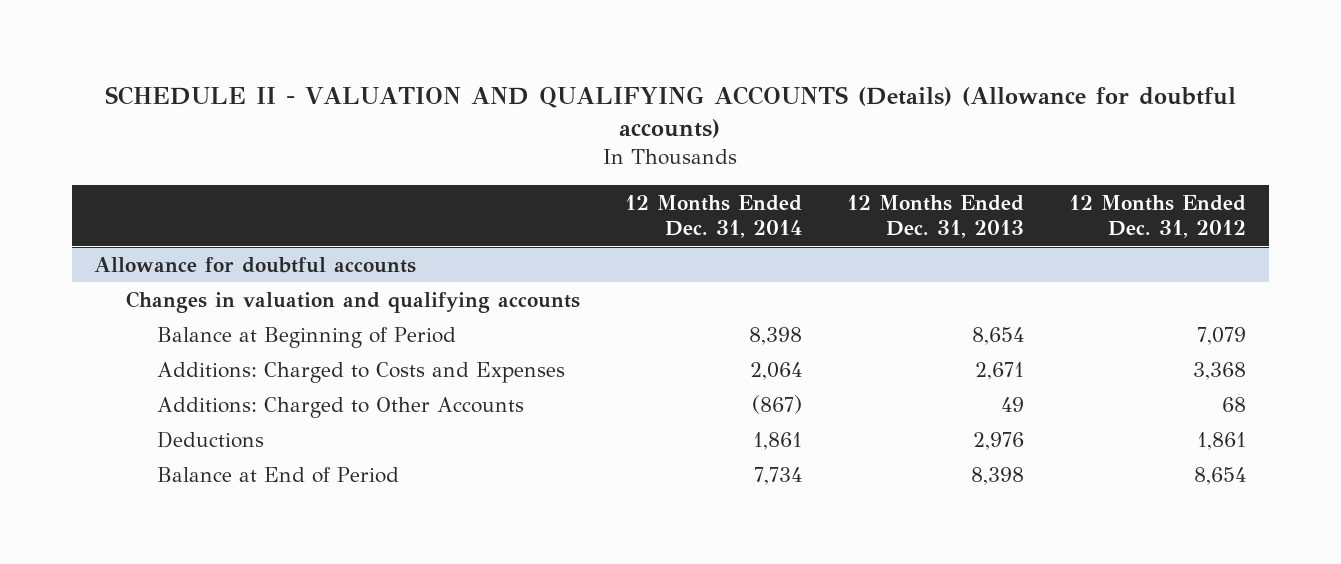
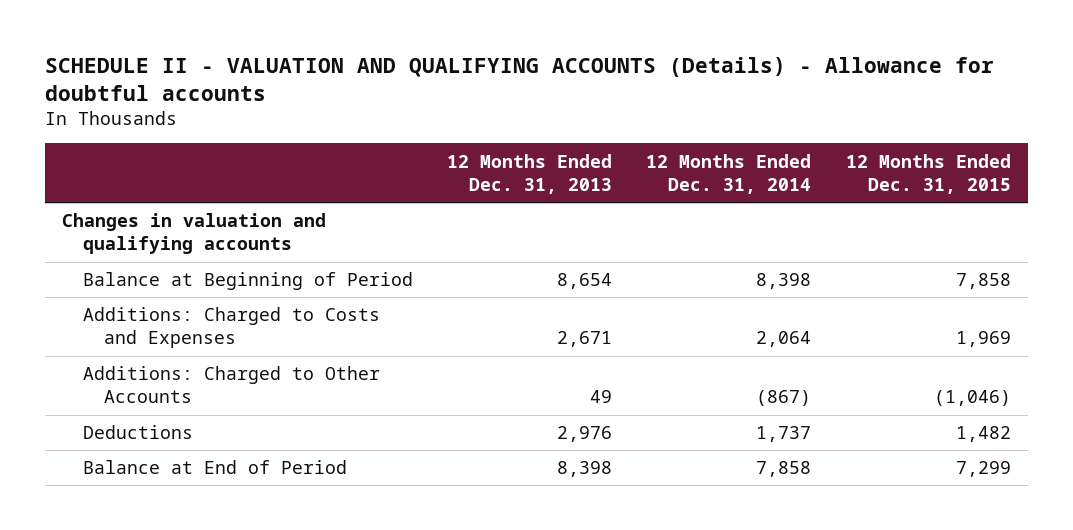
- SCHEDULE II - VALUATION AND QUALIFYING ACCOUNTS (Details) (Allowance for doubtful accounts)
+ SCHEDULE II - VALUATION AND QUALIFYING ACCOUNTS (Details) - Allowance for doubtful accounts
- | 12 Months Ended Dec. 31, 2014 | 12 Months Ended Dec. 31, 2013 | 12 Months Ended Dec. 31, 2012
+ | 12 Months Ended Dec. 31, 2013 | 12 Months Ended Dec. 31, 2014 | 12 Months Ended Dec. 31, 2015
- Allowance for doubtful accounts
- Deductions | 1,861 | 2,976 | 1,861
- Balance at End of Period | 7,734 | 8,398 | 8,654
+ Deductions | 2,976 | 1,737 | 1,482
+ Balance at End of Period | 8,398 | 7,858 | 7,299

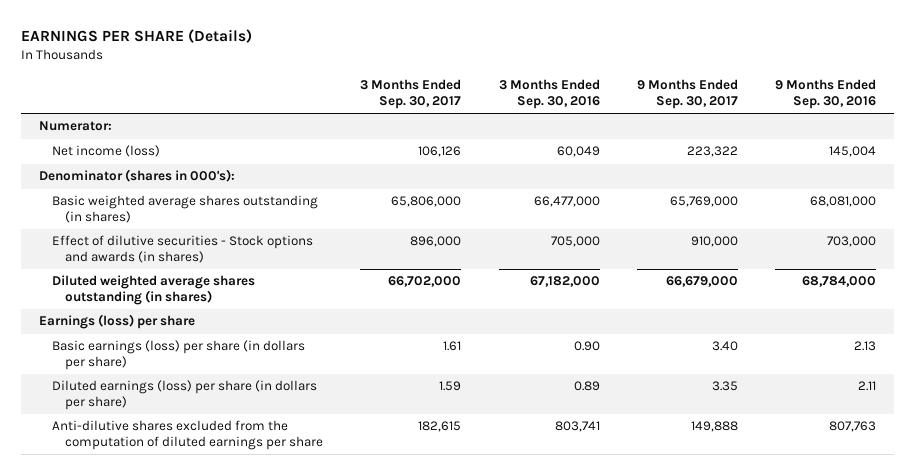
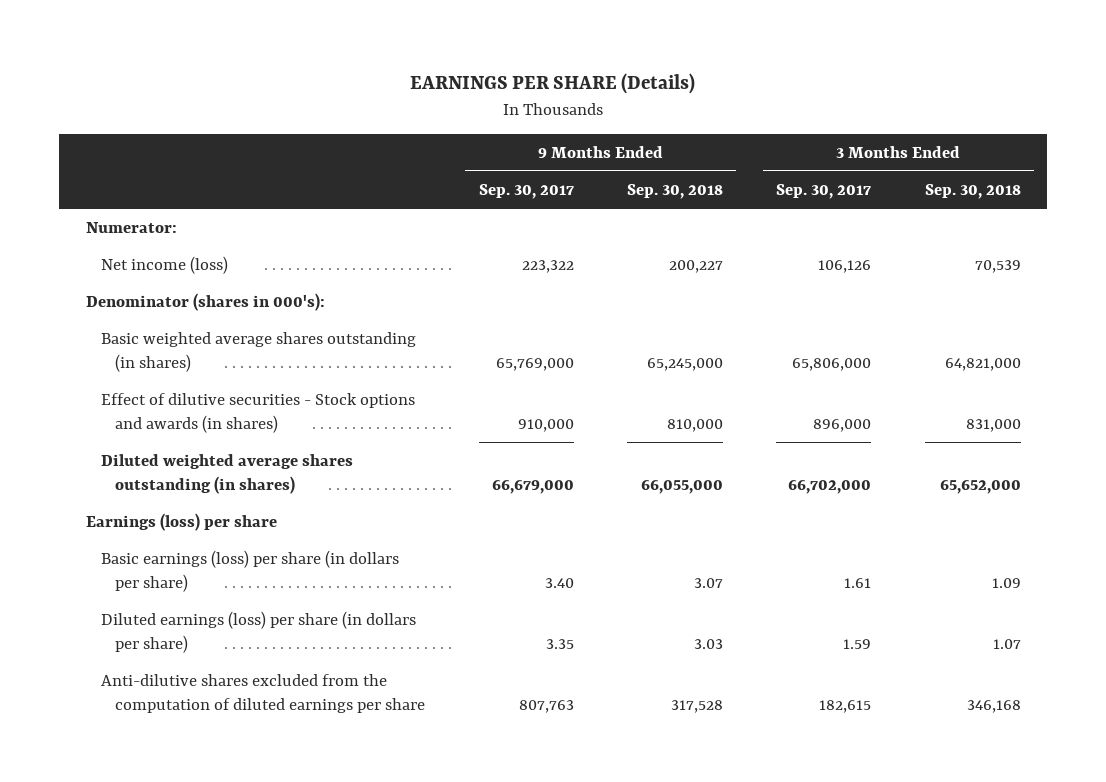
- | 3 Months Ended Sep. 30, 2017 | 3 Months Ended Sep. 30, 2016 | 9 Months Ended Sep. 30, 2017 | 9 Months Ended Sep. 30, 2016
+ | 9 Months Ended Sep. 30, 2017 | 9 Months Ended Sep. 30, 2018 | 3 Months Ended Sep. 30, 2017 | 3 Months Ended Sep. 30, 2018
- Anti-dilutive shares excluded from the computation of diluted earnings per share | 182,615 | 803,741 | 149,888 | 807,763
+ Anti-dilutive shares excluded from the computation of diluted earnings per share | 807,763 | 317,528 | 182,615 | 346,168

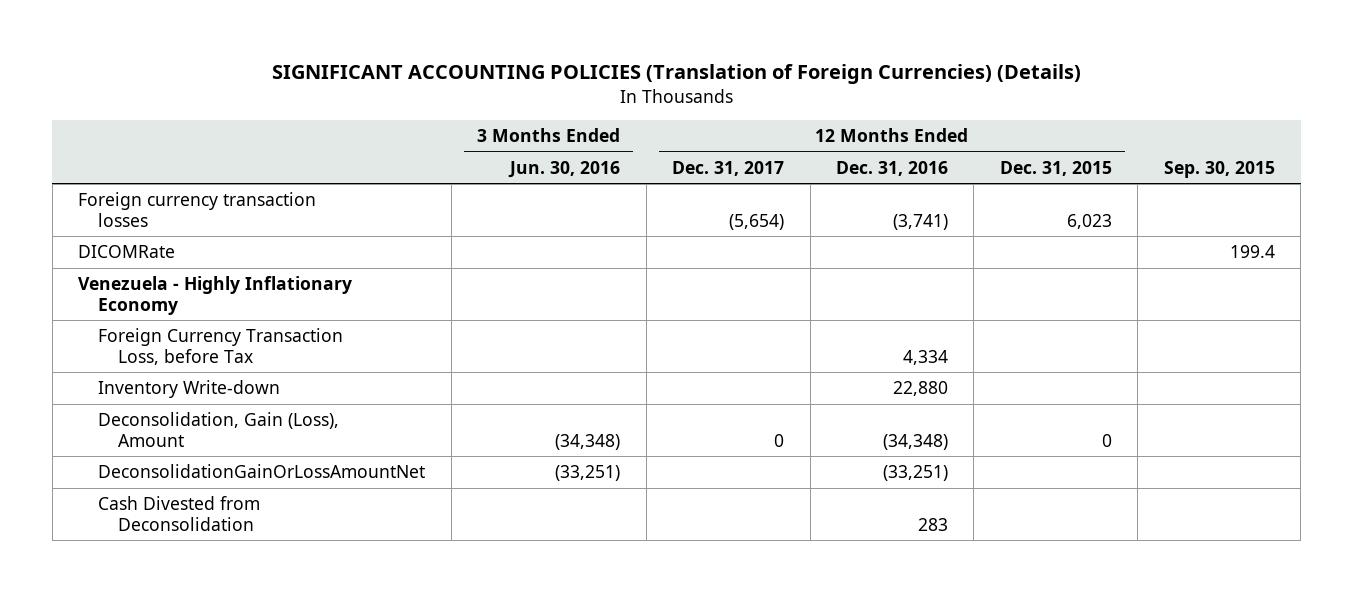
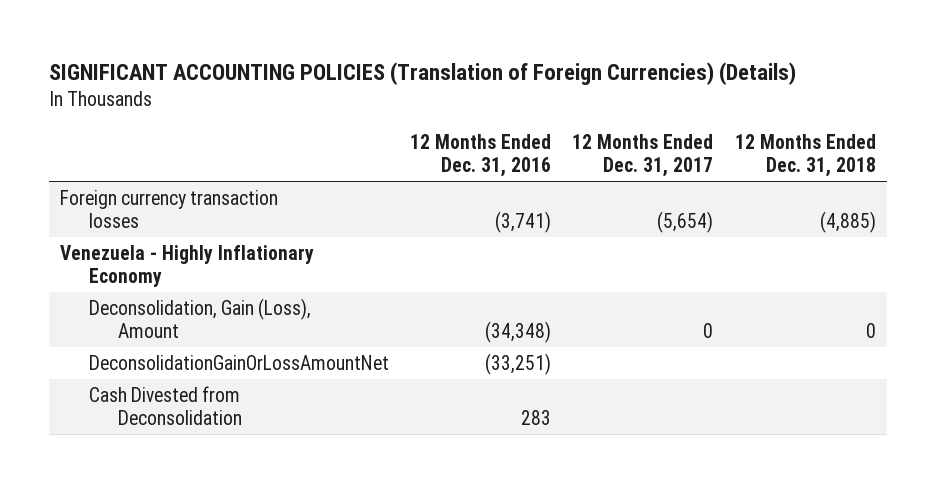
- | 3 Months Ended Jun. 30, 2016 | 12 Months Ended Dec. 31, 2017 | 12 Months Ended Dec. 31, 2016 | 12 Months Ended Dec. 31, 2015 | Sep. 30, 2015
+ | 12 Months Ended Dec. 31, 2016 | 12 Months Ended Dec. 31, 2017 | 12 Months Ended Dec. 31, 2018
- DICOMRate | | | | | 199.4
- Foreign Currency Transaction Loss, before Tax | | | 4,334 | |
- Inventory Write-down | | | 22,880 | |

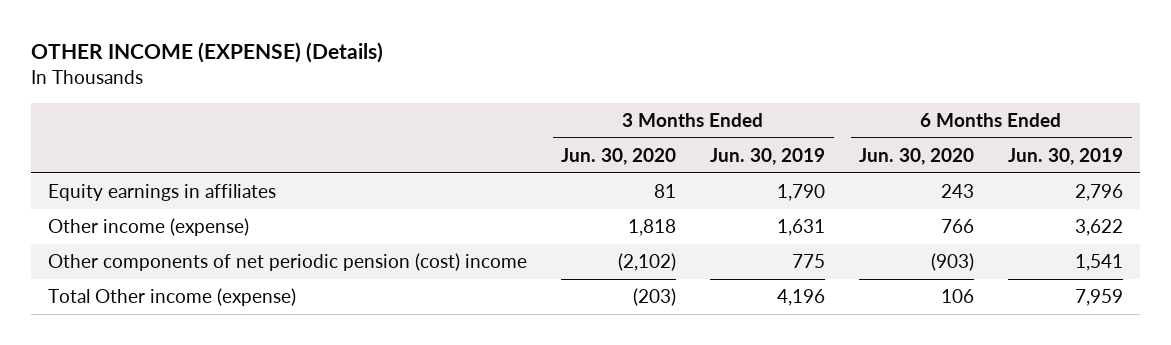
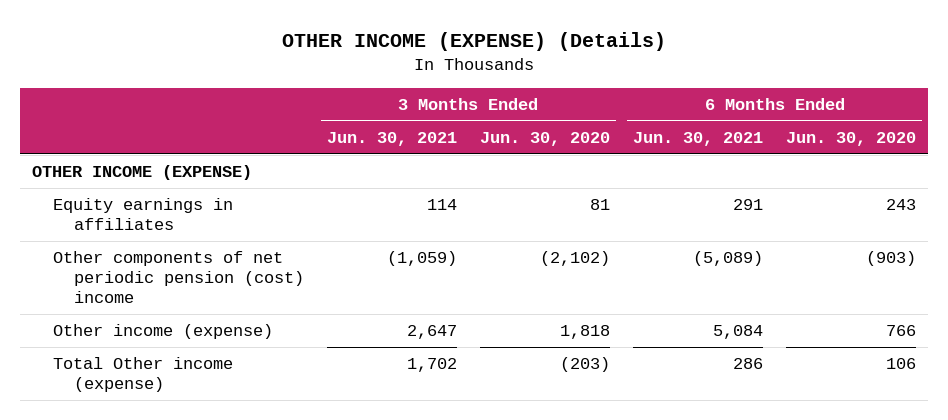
- | 3 Months Ended Jun. 30, 2020 | 3 Months Ended Jun. 30, 2019 | 6 Months Ended Jun. 30, 2020 | 6 Months Ended Jun. 30, 2019
+ | 3 Months Ended Jun. 30, 2021 | 3 Months Ended Jun. 30, 2020 | 6 Months Ended Jun. 30, 2021 | 6 Months Ended Jun. 30, 2020
+ OTHER INCOME (EXPENSE)
moved down: Other income (expense) | 2,647 | 1,818 | 5,084 | 766

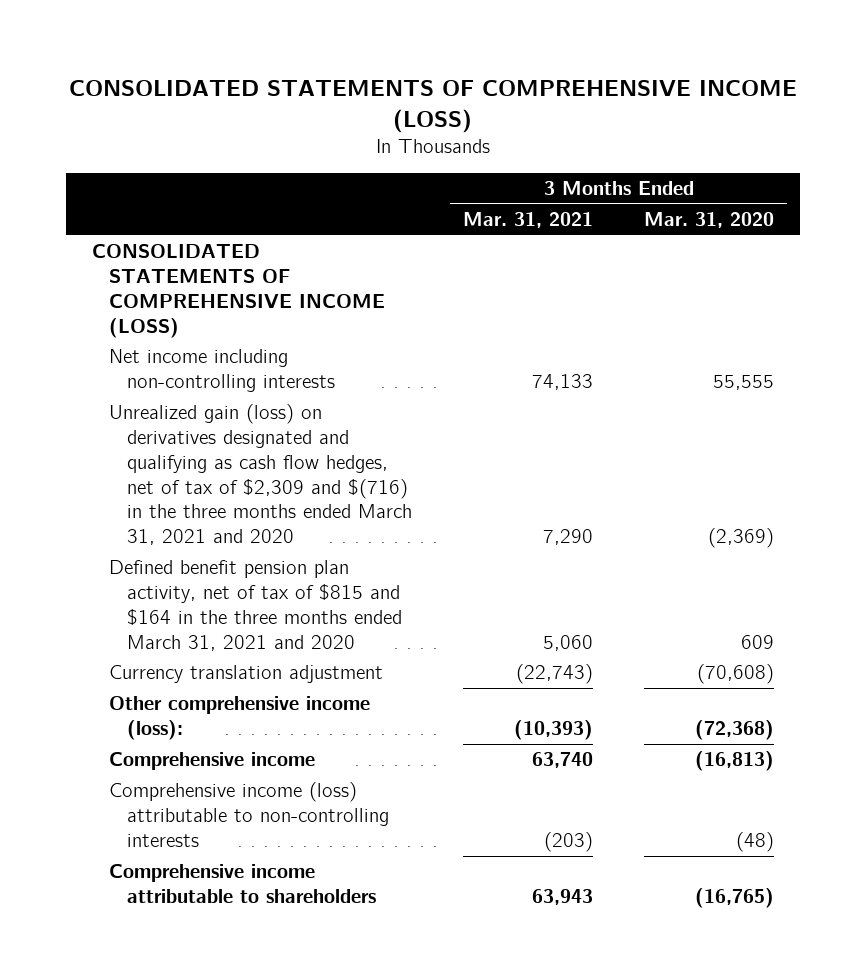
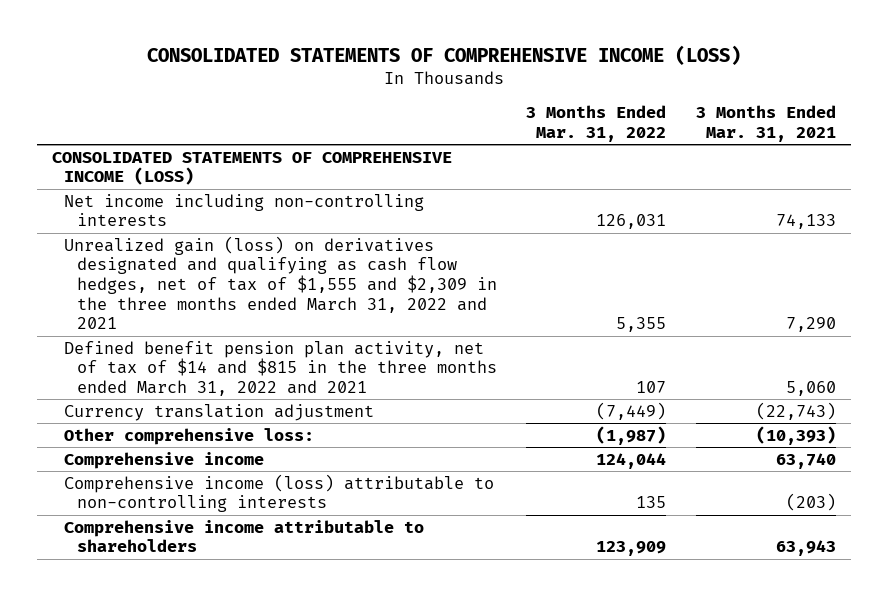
- | 3 Months Ended Mar. 31, 2021 | 3 Months Ended Mar. 31, 2020
+ | 3 Months Ended Mar. 31, 2022 | 3 Months Ended Mar. 31, 2021
- Unrealized gain (loss) on derivatives designated and qualifying as cash flow hedges, net of tax of $2,309 and $(716) in the three months ended March 31, 2021 and 2020 | 7,290 | (2,369)
- Defined benefit pension plan activity, net of tax of $815 and $164 in the three months ended March 31, 2021 and 2020 | 5,060 | 609
+ Unrealized gain (loss) on derivatives designated and qualifying as cash flow hedges, net of tax of $1,555 and $2,309 in the three months ended March 31, 2022 and 2021 | 5,355 | 7,290
+ Defined benefit pension plan activity, net of tax of $14 and $815 in the three months ended March 31, 2022 and 2021 | 107 | 5,060
- Other comprehensive income (loss): | (10,393) | (72,368)
+ Other comprehensive loss: | (1,987) | (10,393)

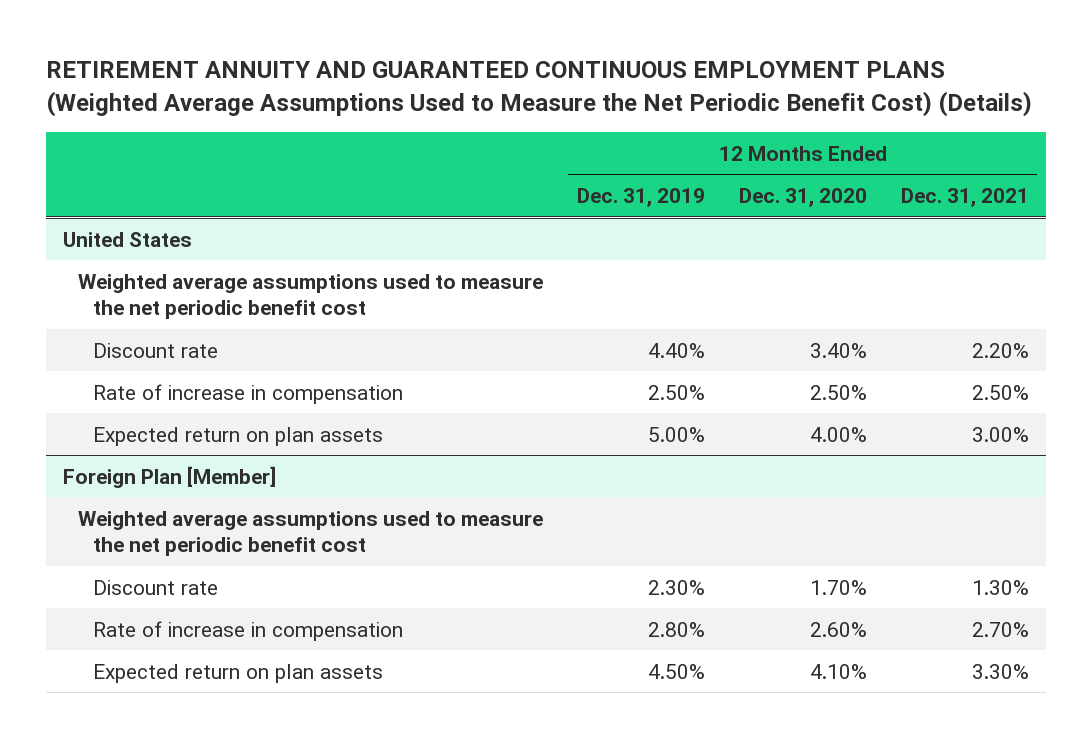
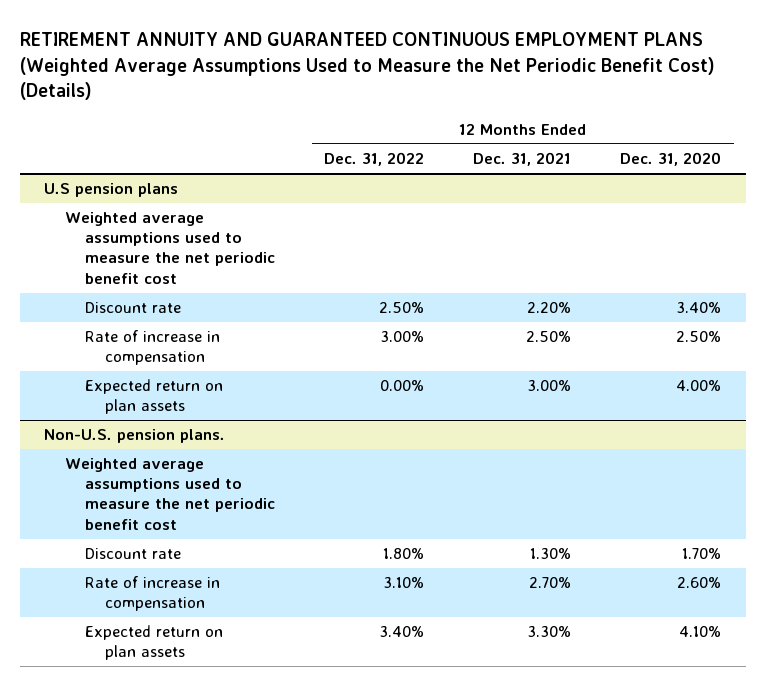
- | 12 Months Ended Dec. 31, 2019 | 12 Months Ended Dec. 31, 2020 | 12 Months Ended Dec. 31, 2021
+ | 12 Months Ended Dec. 31, 2022 | 12 Months Ended Dec. 31, 2021 | 12 Months Ended Dec. 31, 2020
- United States
+ U.S pension plans
- Foreign Plan [Member]
+ Non-U.S. pension plans.

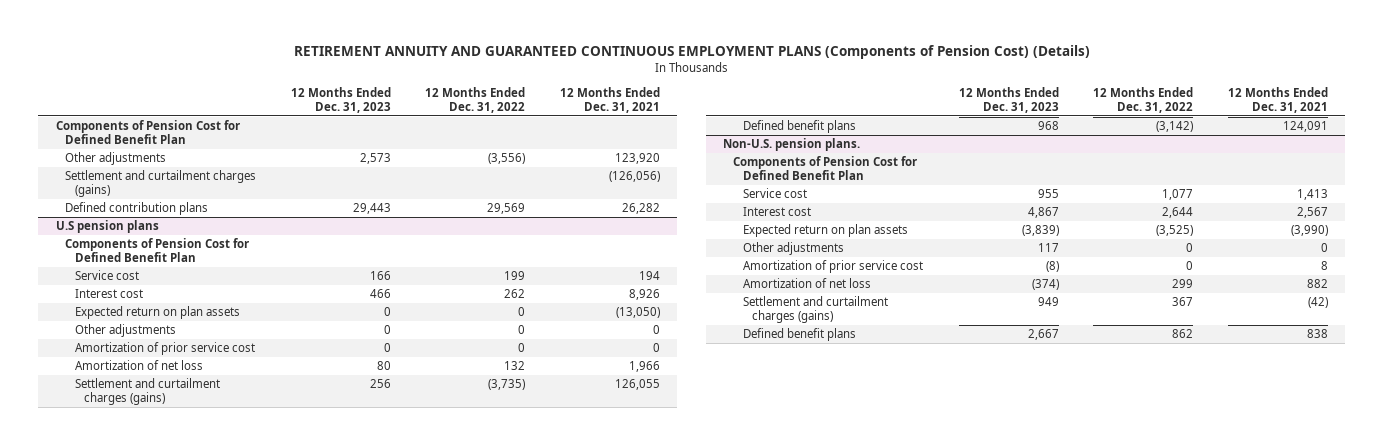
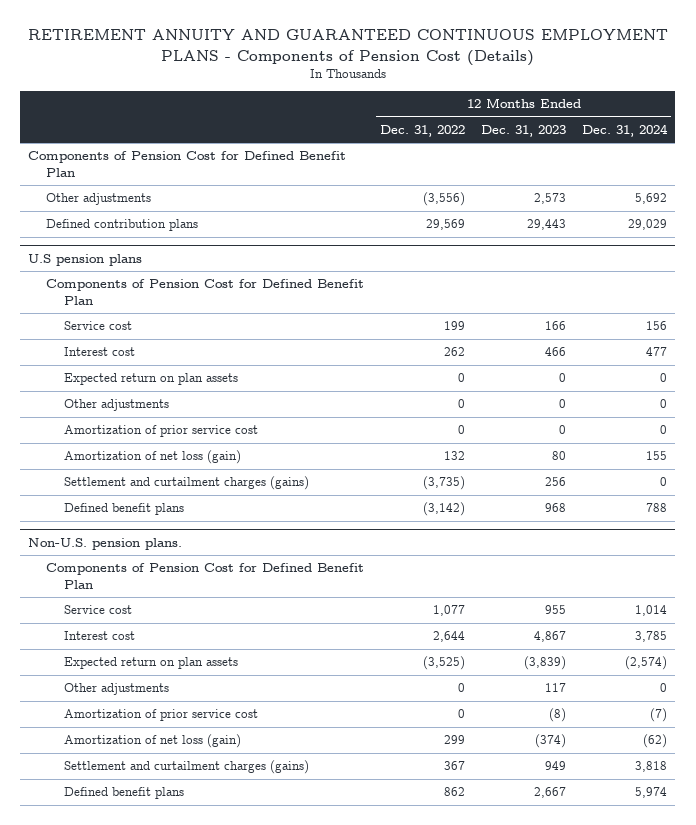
- RETIREMENT ANNUITY AND GUARANTEED CONTINUOUS EMPLOYMENT PLANS (Components of Pension Cost) (Details)
+ RETIREMENT ANNUITY AND GUARANTEED CONTINUOUS EMPLOYMENT PLANS - Components of Pension Cost (Details)
- | 12 Months Ended Dec. 31, 2023 | 12 Months Ended Dec. 31, 2022 | 12 Months Ended Dec. 31, 2021
+ | 12 Months Ended Dec. 31, 2022 | 12 Months Ended Dec. 31, 2023 | 12 Months Ended Dec. 31, 2024
- Settlement and curtailment charges (gains) | | | (126,056)
@ U.S pension plans
- Amortization of net loss | 80 | 132 | 1,966
+ Amortization of net loss (gain) | 132 | 80 | 155
@ Non-U.S. pension plans.
- Amortization of net loss | (374) | 299 | 882
+ Amortization of net loss (gain) | 299 | (374) | (62)

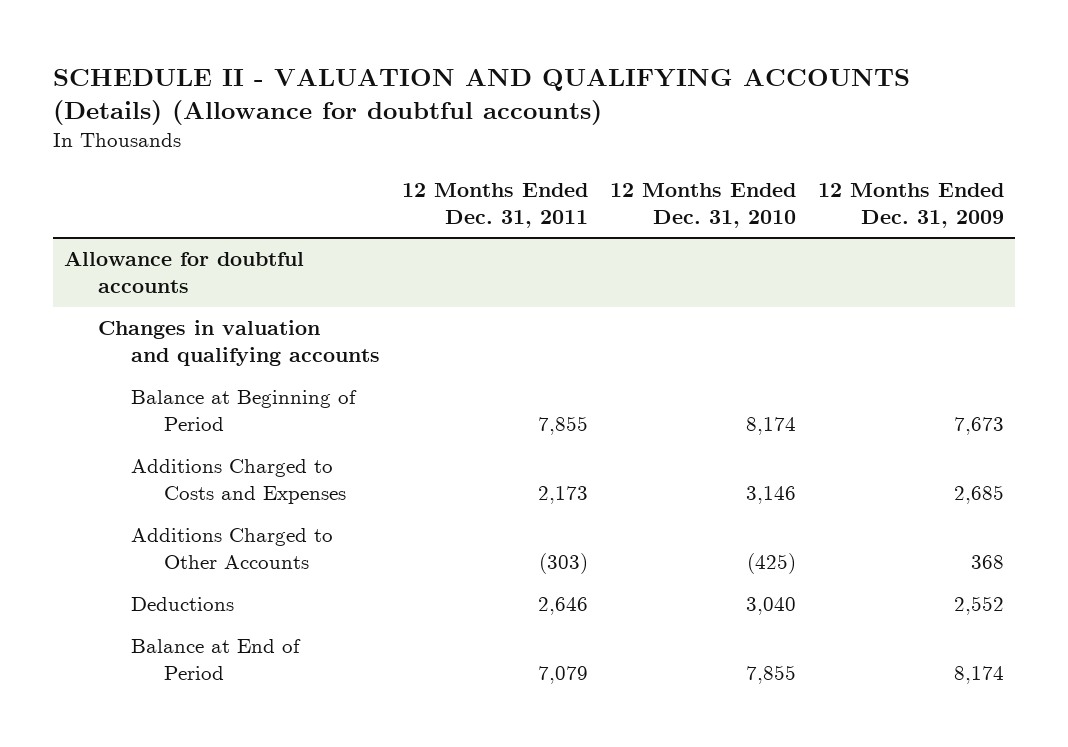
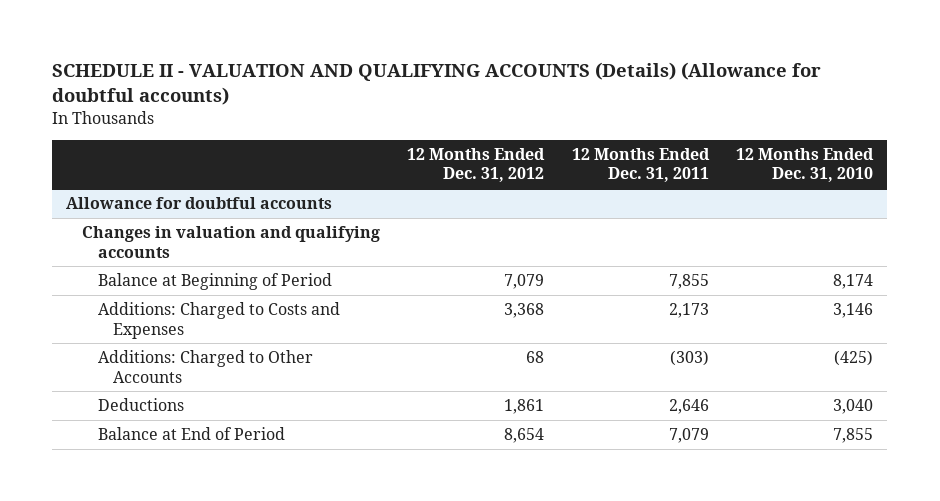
- | 12 Months Ended Dec. 31, 2011 | 12 Months Ended Dec. 31, 2010 | 12 Months Ended Dec. 31, 2009
+ | 12 Months Ended Dec. 31, 2012 | 12 Months Ended Dec. 31, 2011 | 12 Months Ended Dec. 31, 2010
@ Allowance for doubtful accounts
- Additions Charged to Costs and Expenses | 2,173 | 3,146 | 2,685
- Additions Charged to Other Accounts | (303) | (425) | 368
+ Additions: Charged to Costs and Expenses | 3,368 | 2,173 | 3,146
+ Additions: Charged to Other Accounts | 68 | (303) | (425)

